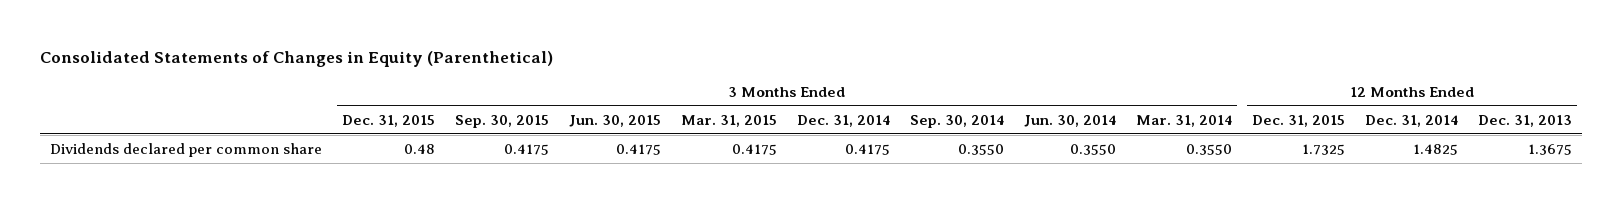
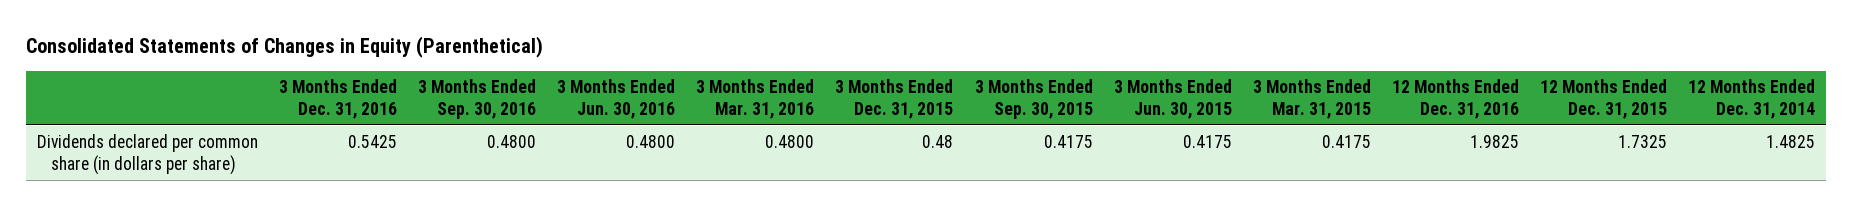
- | 3 Months Ended Dec. 31, 2015 | 3 Months Ended Sep. 30, 2015 | 3 Months Ended Jun. 30, 2015 | 3 Months Ended Mar. 31, 2015 | 3 Months Ended Dec. 31, 2014 | 3 Months Ended Sep. 30, 2014 | 3 Months Ended Jun. 30, 2014 | 3 Months Ended Mar. 31, 2014 | 12 Months Ended Dec. 31, 2015 | 12 Months Ended Dec. 31, 2014 | 12 Months Ended Dec. 31, 2013
+ | 3 Months Ended Dec. 31, 2016 | 3 Months Ended Sep. 30, 2016 | 3 Months Ended Jun. 30, 2016 | 3 Months Ended Mar. 31, 2016 | 3 Months Ended Dec. 31, 2015 | 3 Months Ended Sep. 30, 2015 | 3 Months Ended Jun. 30, 2015 | 3 Months Ended Mar. 31, 2015 | 12 Months Ended Dec. 31, 2016 | 12 Months Ended Dec. 31, 2015 | 12 Months Ended Dec. 31, 2014
- Dividends declared per common share | 0.48 | 0.4175 | 0.4175 | 0.4175 | 0.4175 | 0.3550 | 0.3550 | 0.3550 | 1.7325 | 1.4825 | 1.3675
+ Dividends declared per common share (in dollars per share) | 0.5425 | 0.4800 | 0.4800 | 0.4800 | 0.48 | 0.4175 | 0.4175 | 0.4175 | 1.9825 | 1.7325 | 1.4825

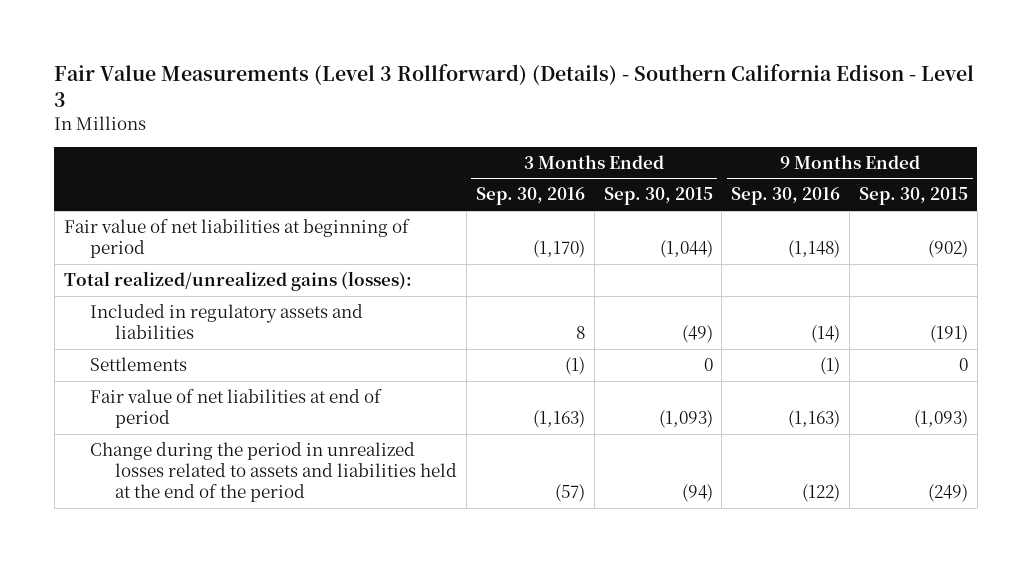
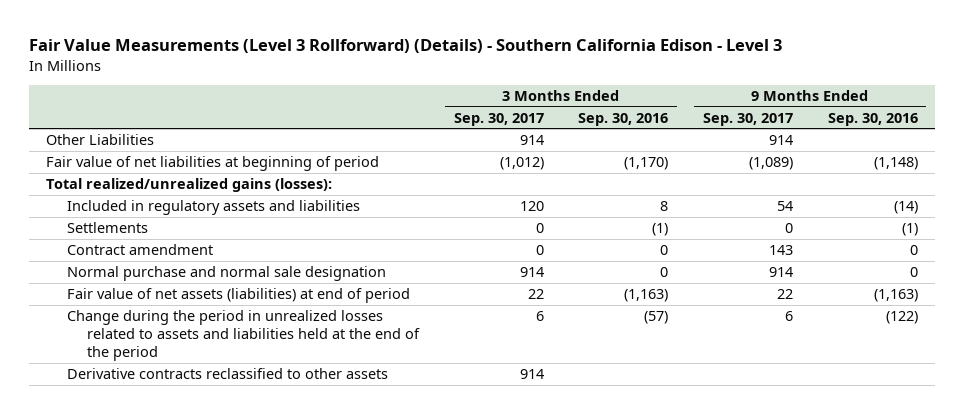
- | 3 Months Ended Sep. 30, 2016 | 3 Months Ended Sep. 30, 2015 | 9 Months Ended Sep. 30, 2016 | 9 Months Ended Sep. 30, 2015
+ | 3 Months Ended Sep. 30, 2017 | 3 Months Ended Sep. 30, 2016 | 9 Months Ended Sep. 30, 2017 | 9 Months Ended Sep. 30, 2016
+ Other Liabilities | 914 | | 914 |
- Fair value of net liabilities at end of period | (1,163) | (1,093) | (1,163) | (1,093)
+ Contract amendment | 0 | 0 | 143 | 0
+ Normal purchase and normal sale designation | 914 | 0 | 914 | 0
+ Fair value of net assets (liabilities) at end of period | 22 | (1,163) | 22 | (1,163)
+ Derivative contracts reclassified to other assets | 914 | | |

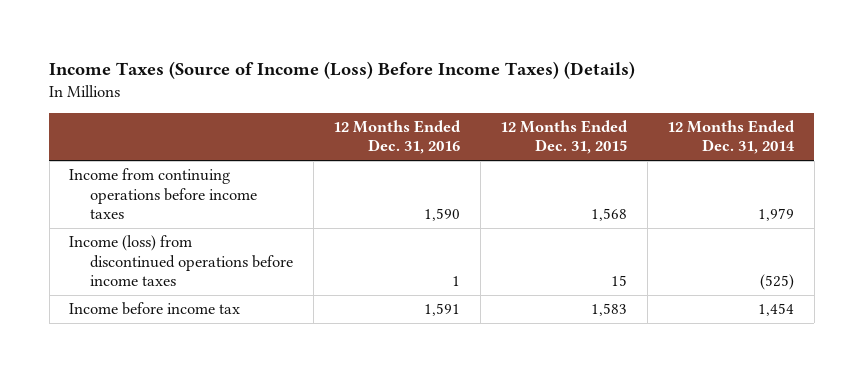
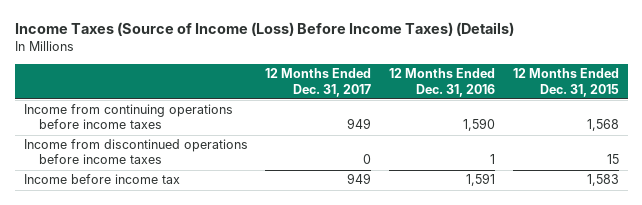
- | 12 Months Ended Dec. 31, 2016 | 12 Months Ended Dec. 31, 2015 | 12 Months Ended Dec. 31, 2014
+ | 12 Months Ended Dec. 31, 2017 | 12 Months Ended Dec. 31, 2016 | 12 Months Ended Dec. 31, 2015
- Income (loss) from discontinued operations before income taxes | 1 | 15 | (525)
+ Income from discontinued operations before income taxes | 0 | 1 | 15

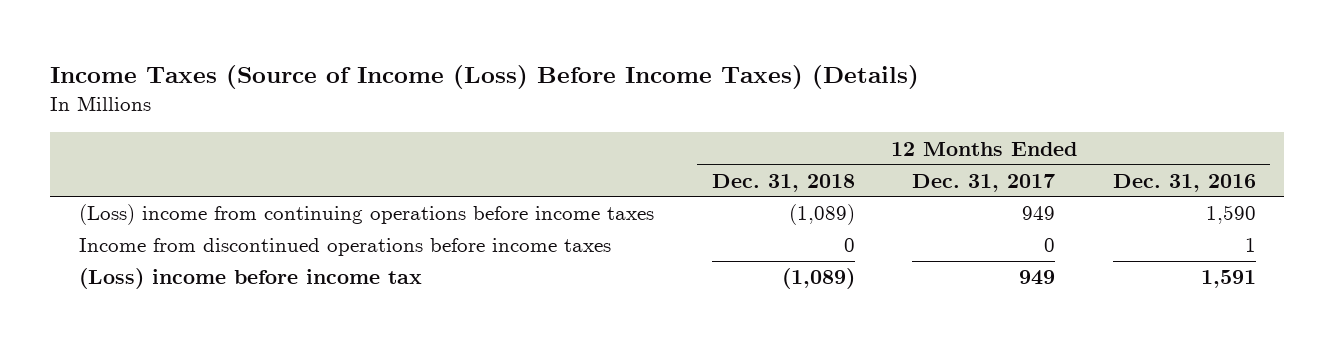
- | 12 Months Ended Dec. 31, 2017 | 12 Months Ended Dec. 31, 2016 | 12 Months Ended Dec. 31, 2015
+ | 12 Months Ended Dec. 31, 2018 | 12 Months Ended Dec. 31, 2017 | 12 Months Ended Dec. 31, 2016
- Income from continuing operations before income taxes | 949 | 1,590 | 1,568
+ (Loss) income from continuing operations before income taxes | (1,089) | 949 | 1,590
- Income before income tax | 949 | 1,591 | 1,583
+ (Loss) income before income tax | (1,089) | 949 | 1,591

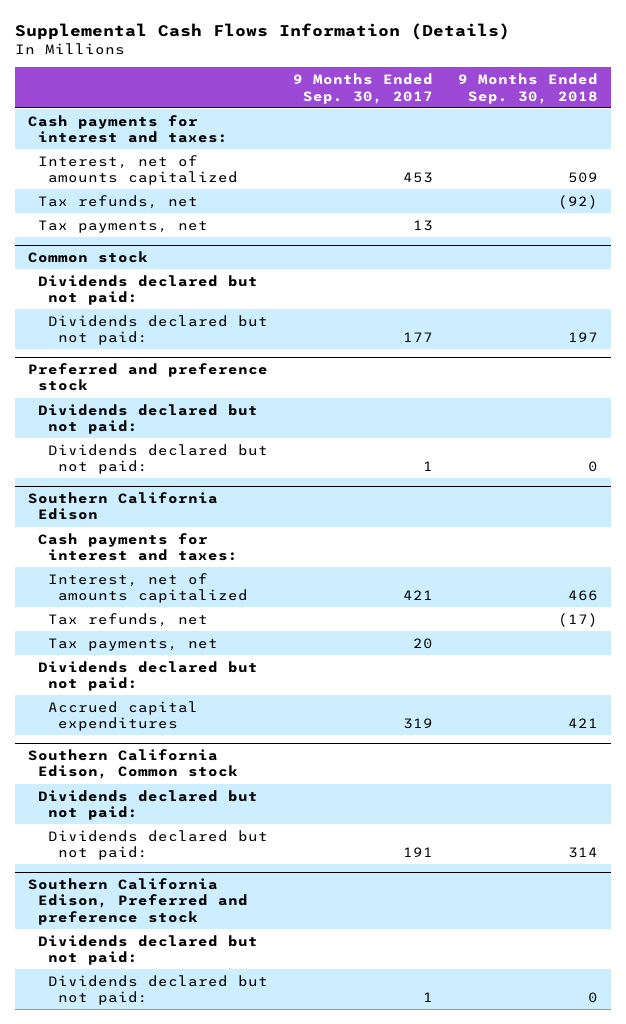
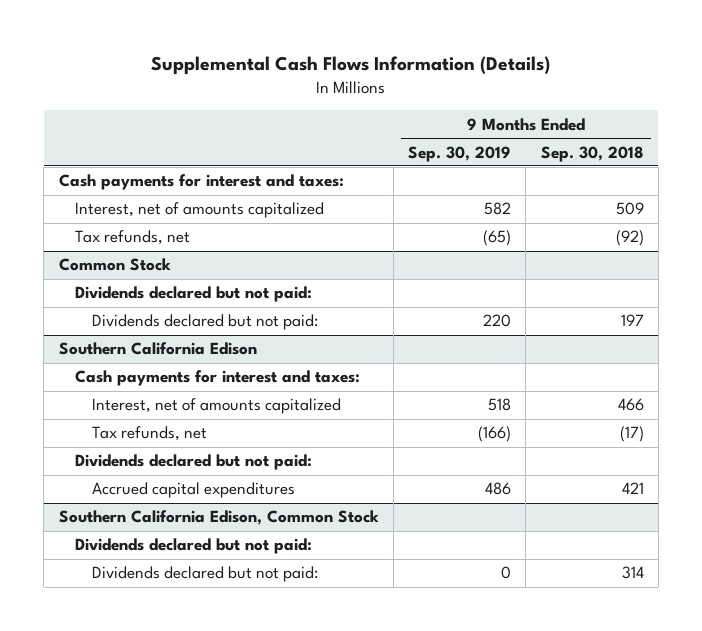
- | 9 Months Ended Sep. 30, 2017 | 9 Months Ended Sep. 30, 2018
+ | 9 Months Ended Sep. 30, 2019 | 9 Months Ended Sep. 30, 2018
- Tax payments, net | 13 |
- Common stock
+ Common Stock
- Preferred and preference stock
- Dividends declared but not paid:
- Dividends declared but not paid: | 1 | 0
@ Southern California Edison
- Tax payments, net | 20 |
- Southern California Edison, Common stock
+ Southern California Edison, Common Stock
- Southern California Edison, Preferred and preference stock
- Dividends declared but not paid:
- Dividends declared but not paid: | 1 | 0

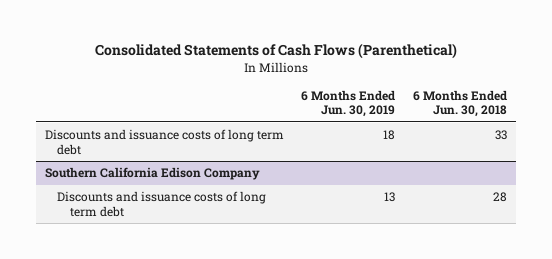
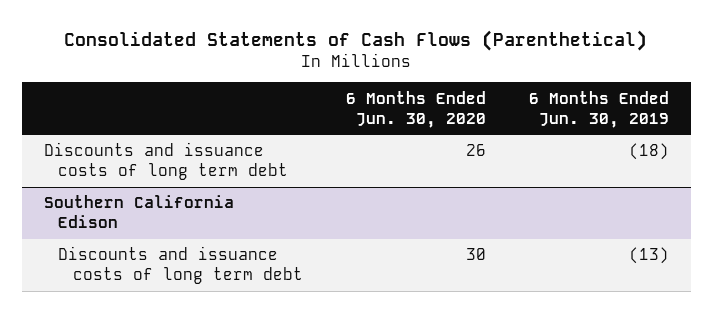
- | 6 Months Ended Jun. 30, 2019 | 6 Months Ended Jun. 30, 2018
+ | 6 Months Ended Jun. 30, 2020 | 6 Months Ended Jun. 30, 2019
- Discounts and issuance costs of long term debt | 18 | 33
- Southern California Edison Company
- Discounts and issuance costs of long term debt | 13 | 28
+ Discounts and issuance costs of long term debt | 26 | (18)
+ Southern California Edison
+ Discounts and issuance costs of long term debt | 30 | (13)

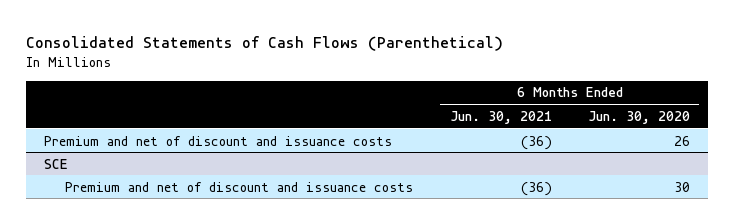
- | 6 Months Ended Jun. 30, 2020 | 6 Months Ended Jun. 30, 2019
+ | 6 Months Ended Jun. 30, 2021 | 6 Months Ended Jun. 30, 2020
- Discounts and issuance costs of long term debt | 26 | (18)
- Southern California Edison
- Discounts and issuance costs of long term debt | 30 | (13)
+ Premium and net of discount and issuance costs | (36) | 26
+ SCE
+ Premium and net of discount and issuance costs | (36) | 30

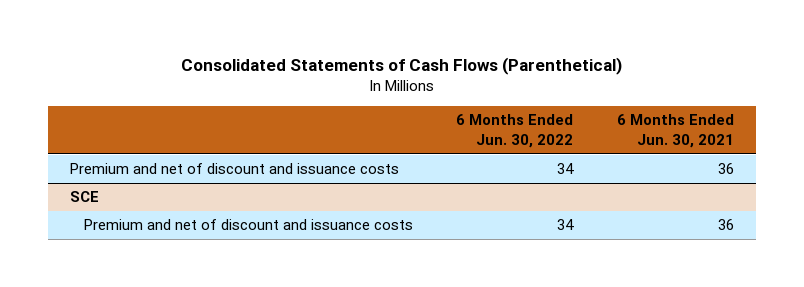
- | 6 Months Ended Jun. 30, 2021 | 6 Months Ended Jun. 30, 2020
+ | 6 Months Ended Jun. 30, 2022 | 6 Months Ended Jun. 30, 2021
- Premium and net of discount and issuance costs | (36) | 26
+ Premium and net of discount and issuance costs | 34 | 36
@ SCE
- Premium and net of discount and issuance costs | (36) | 30
+ Premium and net of discount and issuance costs | 34 | 36

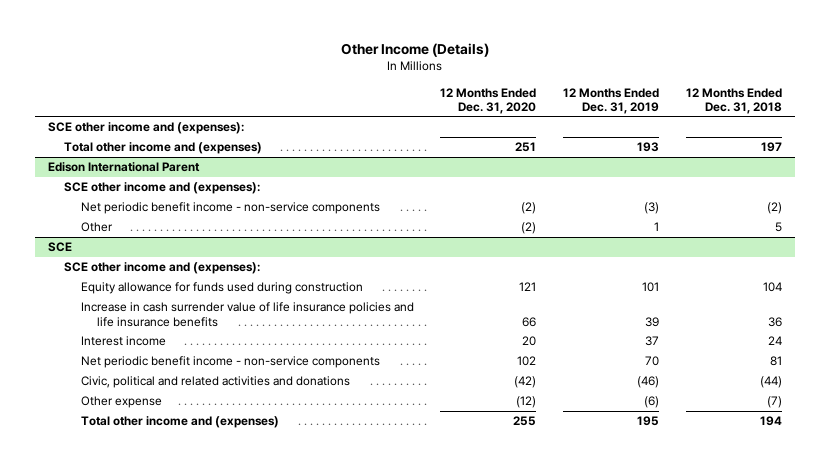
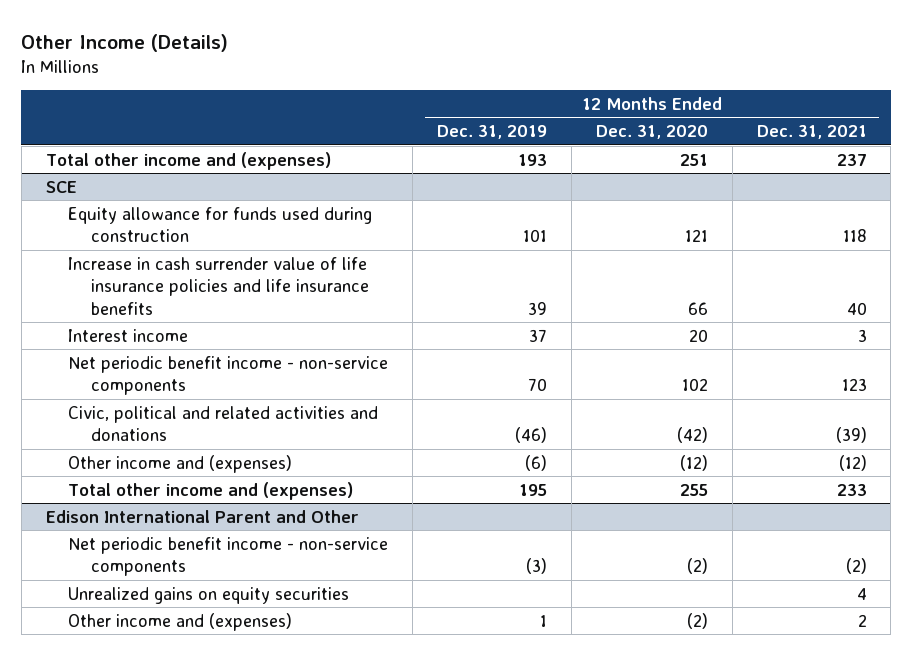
- | 12 Months Ended Dec. 31, 2020 | 12 Months Ended Dec. 31, 2019 | 12 Months Ended Dec. 31, 2018
+ | 12 Months Ended Dec. 31, 2019 | 12 Months Ended Dec. 31, 2020 | 12 Months Ended Dec. 31, 2021
- SCE other income and (expenses):
- Edison International Parent
- SCE other income and (expenses):
- Net periodic benefit income - non-service components | (2) | (3) | (2)
- Other | (2) | 1 | 5
@ SCE
- SCE other income and (expenses):
- Other expense | (12) | (6) | (7)
+ Other income and (expenses) | (6) | (12) | (12)
+ Edison International Parent and Other
+ Net periodic benefit income - non-service components | (3) | (2) | (2)
+ Unrealized gains on equity securities | | | 4
+ Other income and (expenses) | 1 | (2) | 2

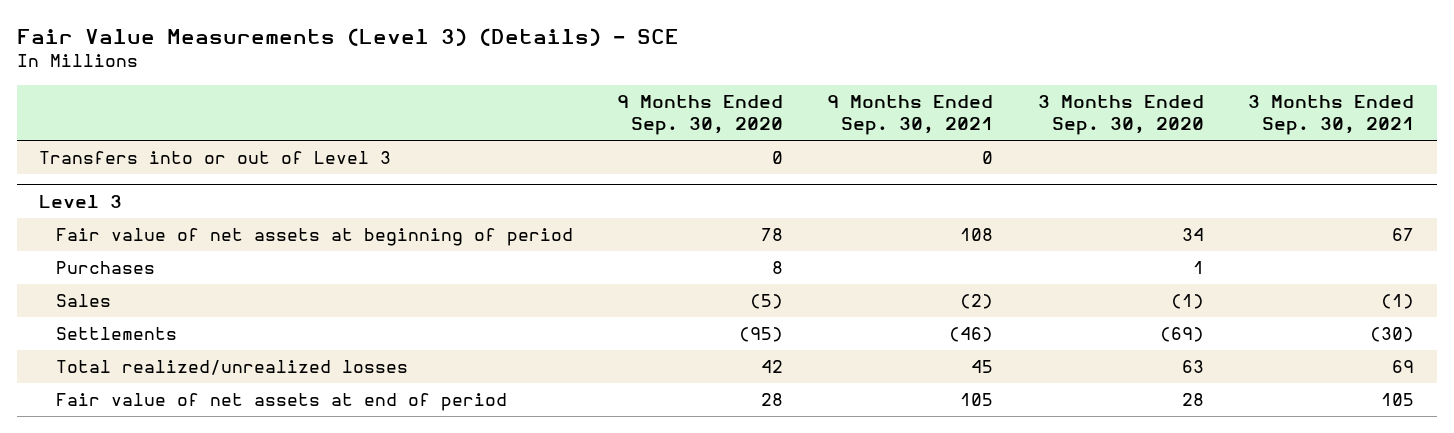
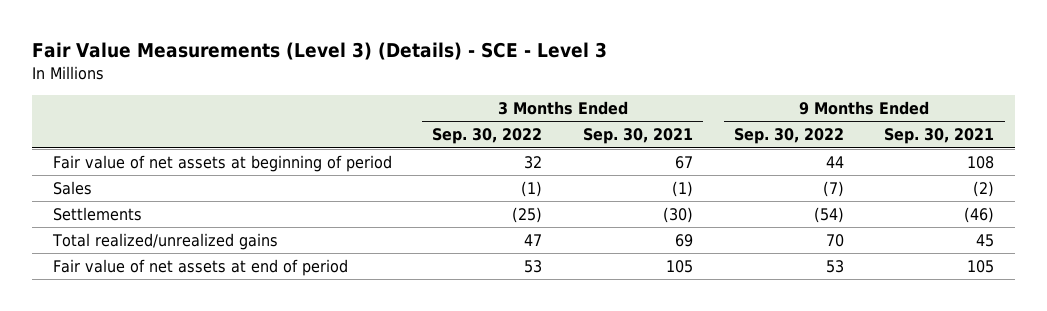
- Fair Value Measurements (Level 3) (Details) - SCE
+ Fair Value Measurements (Level 3) (Details) - SCE - Level 3
- | 9 Months Ended Sep. 30, 2020 | 9 Months Ended Sep. 30, 2021 | 3 Months Ended Sep. 30, 2020 | 3 Months Ended Sep. 30, 2021
+ | 3 Months Ended Sep. 30, 2022 | 3 Months Ended Sep. 30, 2021 | 9 Months Ended Sep. 30, 2022 | 9 Months Ended Sep. 30, 2021
- Transfers into or out of Level 3 | 0 | 0 | |
- Level 3
- Purchases | 8 | | 1 |
- Total realized/unrealized losses | 42 | 45 | 63 | 69
+ Total realized/unrealized gains | 47 | 69 | 70 | 45

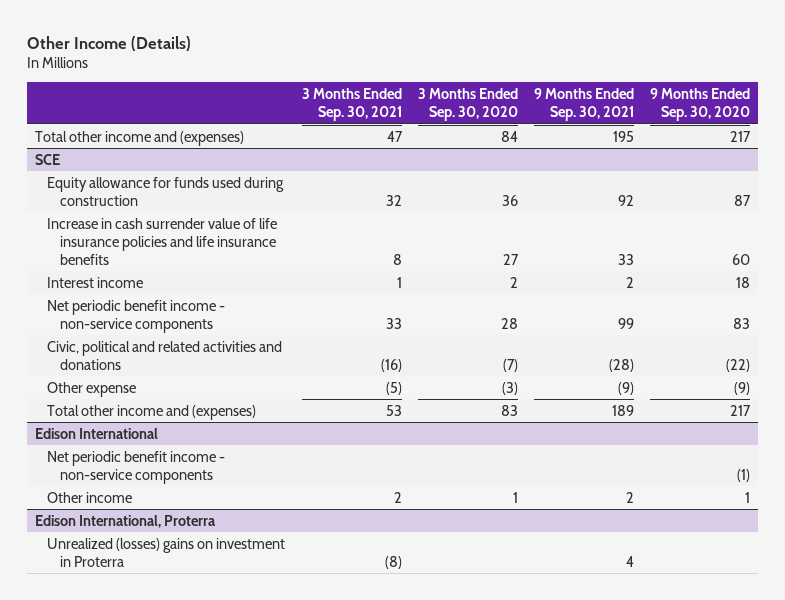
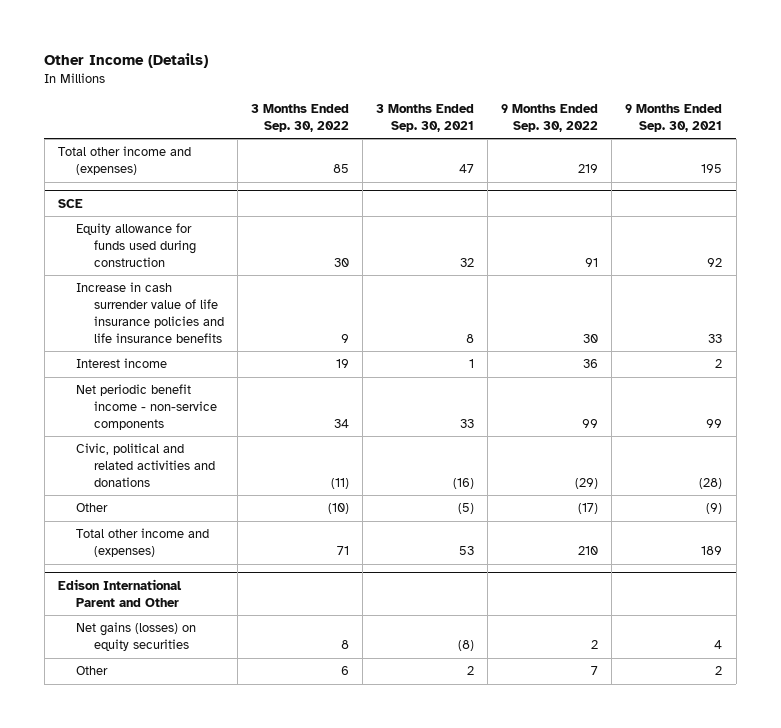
- | 3 Months Ended Sep. 30, 2021 | 3 Months Ended Sep. 30, 2020 | 9 Months Ended Sep. 30, 2021 | 9 Months Ended Sep. 30, 2020
+ | 3 Months Ended Sep. 30, 2022 | 3 Months Ended Sep. 30, 2021 | 9 Months Ended Sep. 30, 2022 | 9 Months Ended Sep. 30, 2021
@ SCE
- Other expense | (5) | (3) | (9) | (9)
+ Other | (10) | (5) | (17) | (9)
- Edison International
- Net periodic benefit income - non-service components | | | | (1)
- Other income | 2 | 1 | 2 | 1
- Edison International, Proterra
- Unrealized (losses) gains on investment in Proterra | (8) | | 4 |
+ Edison International Parent and Other
+ Net gains (losses) on equity securities | 8 | (8) | 2 | 4
+ Other | 6 | 2 | 7 | 2

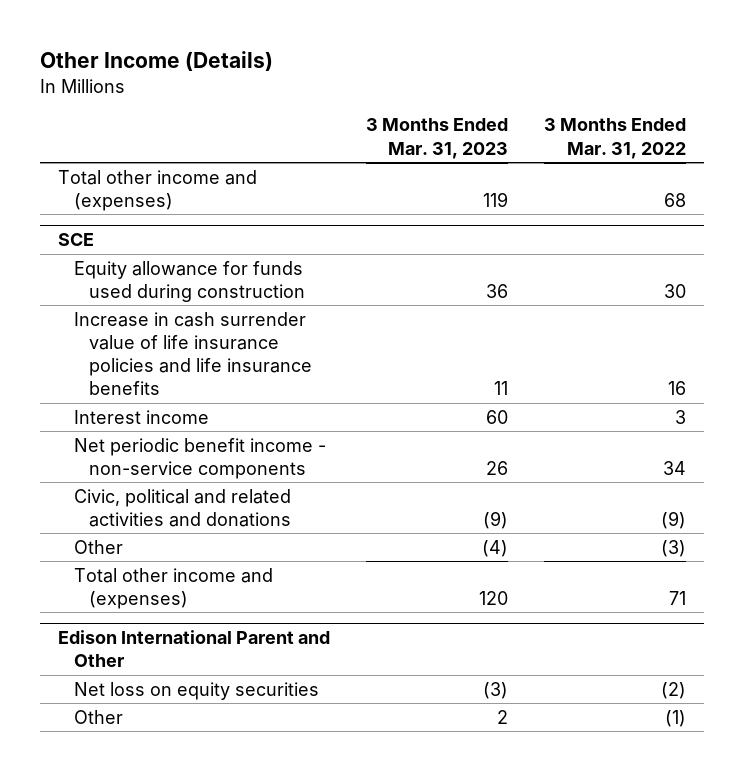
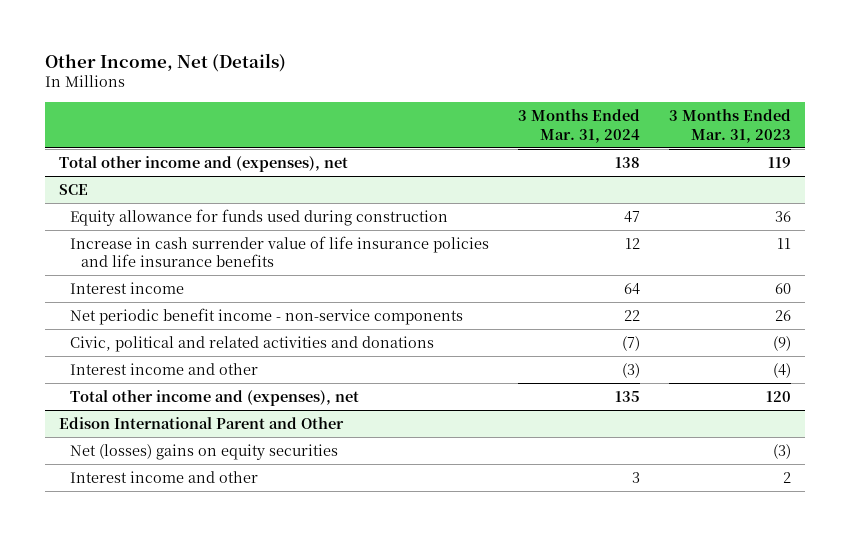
- Other Income (Details)
+ Other Income, Net (Details)
- | 3 Months Ended Mar. 31, 2023 | 3 Months Ended Mar. 31, 2022
+ | 3 Months Ended Mar. 31, 2024 | 3 Months Ended Mar. 31, 2023
- Total other income and (expenses) | 119 | 68
+ Total other income and (expenses), net | 138 | 119
@ SCE
- Other | (4) | (3)
- Total other income and (expenses) | 120 | 71
+ Interest income and other | (3) | (4)
+ Total other income and (expenses), net | 135 | 120
@ Edison International Parent and Other
- Net loss on equity securities | (3) | (2)
- Other | 2 | (1)
+ Net (losses) gains on equity securities | | (3)
+ Interest income and other | 3 | 2

